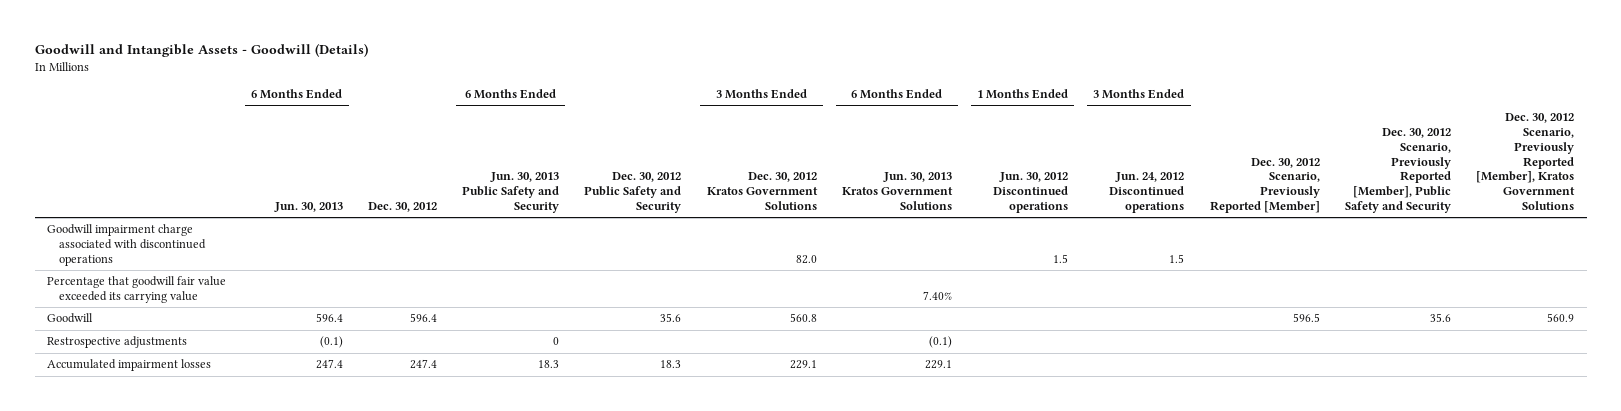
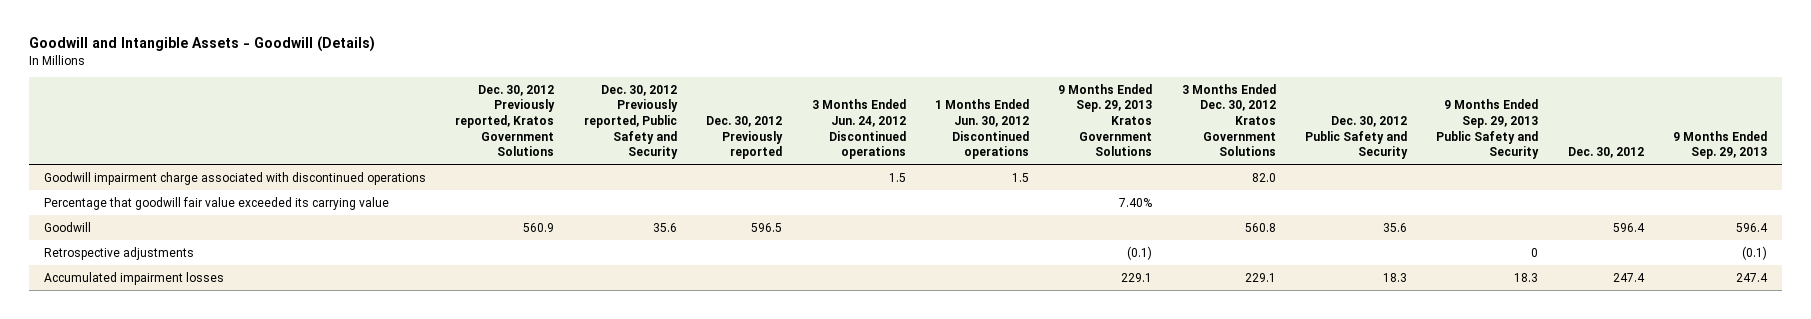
- | 6 Months Ended Jun. 30, 2013 | Dec. 30, 2012 | 6 Months Ended Jun. 30, 2013 Public Safety and Security | Dec. 30, 2012 Public Safety and Security | 3 Months Ended Dec. 30, 2012 Kratos Government Solutions | 6 Months Ended Jun. 30, 2013 Kratos Government Solutions | 1 Months Ended Jun. 30, 2012 Discontinued operations | 3 Months Ended Jun. 24, 2012 Discontinued operations | Dec. 30, 2012 Scenario, Previously Reported [Member] | Dec. 30, 2012 Scenario, Previously Reported [Member], Public Safety and Security | Dec. 30, 2012 Scenario, Previously Reported [Member], Kratos Government Solutions
+ | Dec. 30, 2012 Previously reported, Kratos Government Solutions | Dec. 30, 2012 Previously reported, Public Safety and Security | Dec. 30, 2012 Previously reported | 3 Months Ended Jun. 24, 2012 Discontinued operations | 1 Months Ended Jun. 30, 2012 Discontinued operations | 9 Months Ended Sep. 29, 2013 Kratos Government Solutions | 3 Months Ended Dec. 30, 2012 Kratos Government Solutions | Dec. 30, 2012 Public Safety and Security | 9 Months Ended Sep. 29, 2013 Public Safety and Security | Dec. 30, 2012 | 9 Months Ended Sep. 29, 2013
- Restrospective adjustments | (0.1) | | 0 | | | (0.1) | | | | |
+ Retrospective adjustments | | | | | | (0.1) | | | 0 | | (0.1)

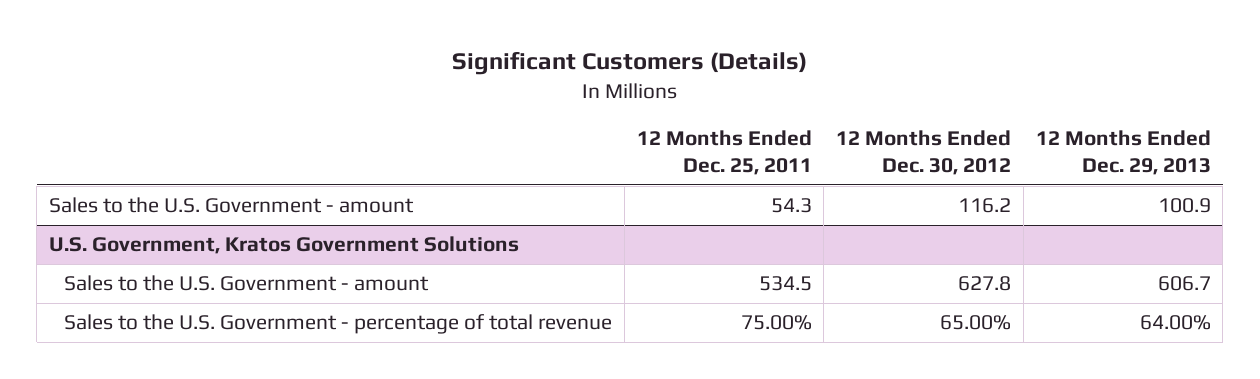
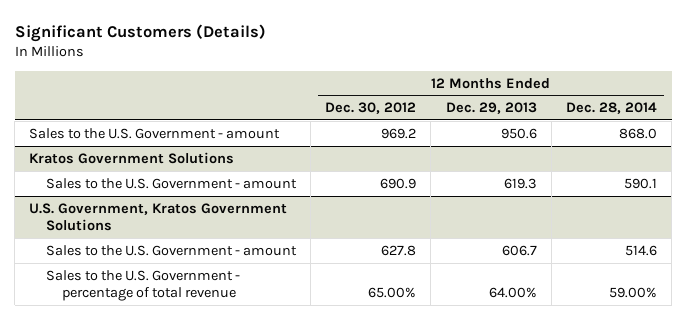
- | 12 Months Ended Dec. 25, 2011 | 12 Months Ended Dec. 30, 2012 | 12 Months Ended Dec. 29, 2013
+ | 12 Months Ended Dec. 30, 2012 | 12 Months Ended Dec. 29, 2013 | 12 Months Ended Dec. 28, 2014
- Sales to the U.S. Government - amount | 54.3 | 116.2 | 100.9
+ Sales to the U.S. Government - amount | 969.2 | 950.6 | 868.0
+ Kratos Government Solutions
+ Sales to the U.S. Government - amount | 690.9 | 619.3 | 590.1

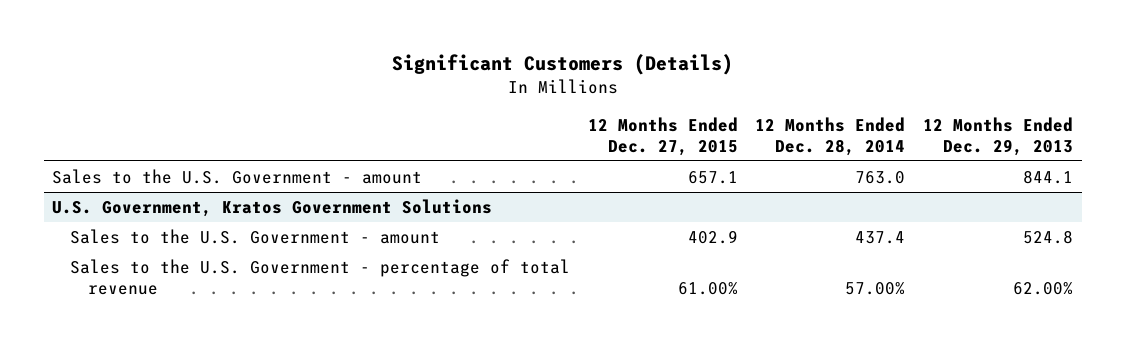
- | 12 Months Ended Dec. 30, 2012 | 12 Months Ended Dec. 29, 2013 | 12 Months Ended Dec. 28, 2014
+ | 12 Months Ended Dec. 27, 2015 | 12 Months Ended Dec. 28, 2014 | 12 Months Ended Dec. 29, 2013
- Sales to the U.S. Government - amount | 969.2 | 950.6 | 868.0
- Kratos Government Solutions
- Sales to the U.S. Government - amount | 690.9 | 619.3 | 590.1
+ Sales to the U.S. Government - amount | 657.1 | 763.0 | 844.1
@ U.S. Government, Kratos Government Solutions
- Sales to the U.S. Government - amount | 627.8 | 606.7 | 514.6
- Sales to the U.S. Government - percentage of total revenue | 65.00% | 64.00% | 59.00%
+ Sales to the U.S. Government - amount | 402.9 | 437.4 | 524.8
+ Sales to the U.S. Government - percentage of total revenue | 61.00% | 57.00% | 62.00%

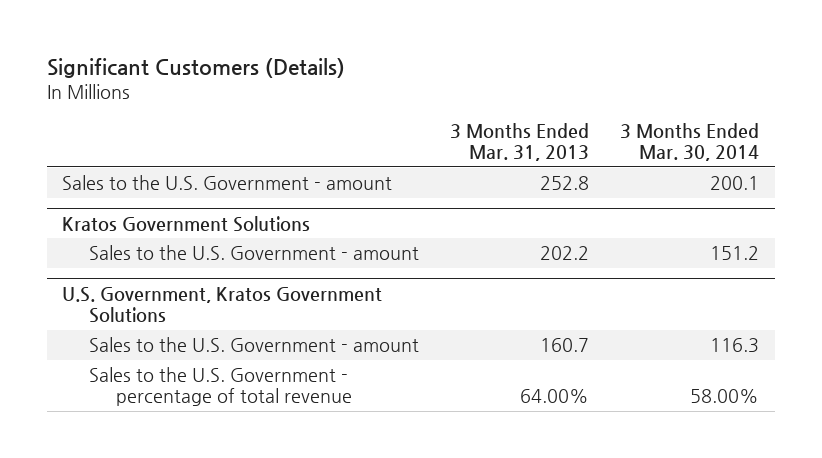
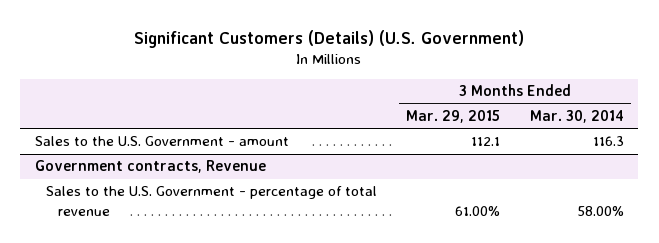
- Significant Customers (Details)
+ Significant Customers (Details) (U.S. Government)
- | 3 Months Ended Mar. 31, 2013 | 3 Months Ended Mar. 30, 2014
+ | 3 Months Ended Mar. 29, 2015 | 3 Months Ended Mar. 30, 2014
- Sales to the U.S. Government - amount | 252.8 | 200.1
- Kratos Government Solutions
- Sales to the U.S. Government - amount | 202.2 | 151.2
- U.S. Government, Kratos Government Solutions
+ Government contracts, Revenue

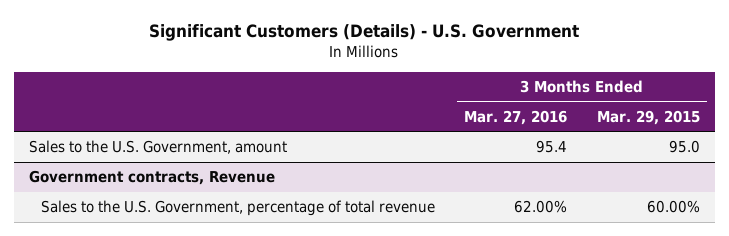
- Significant Customers (Details) (U.S. Government)
+ Significant Customers (Details) - U.S. Government
- | 3 Months Ended Mar. 29, 2015 | 3 Months Ended Mar. 30, 2014
+ | 3 Months Ended Mar. 27, 2016 | 3 Months Ended Mar. 29, 2015
- Sales to the U.S. Government - amount | 112.1 | 116.3
+ Sales to the U.S. Government, amount | 95.4 | 95.0
@ Government contracts, Revenue
- Sales to the U.S. Government - percentage of total revenue | 61.00% | 58.00%
+ Sales to the U.S. Government, percentage of total revenue | 62.00% | 60.00%

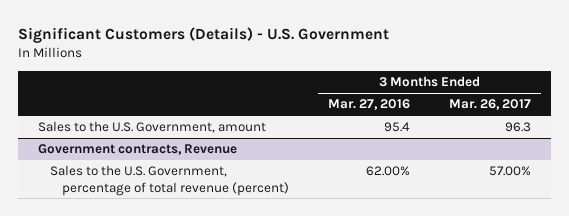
- | 3 Months Ended Mar. 27, 2016 | 3 Months Ended Mar. 29, 2015
+ | 3 Months Ended Mar. 27, 2016 | 3 Months Ended Mar. 26, 2017
@ Government contracts, Revenue
- Sales to the U.S. Government, percentage of total revenue | 62.00% | 60.00%
+ Sales to the U.S. Government, percentage of total revenue (percent) | 62.00% | 57.00%

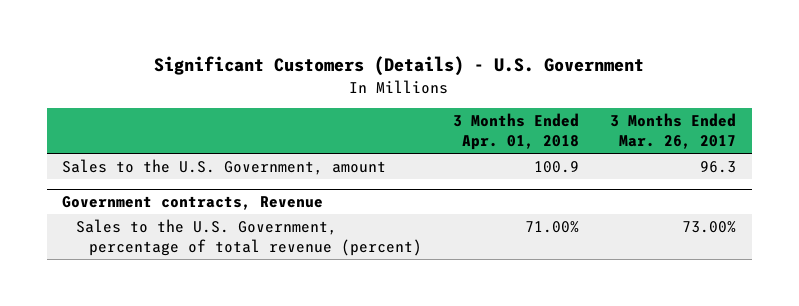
- | 3 Months Ended Mar. 27, 2016 | 3 Months Ended Mar. 26, 2017
+ | 3 Months Ended Apr. 01, 2018 | 3 Months Ended Mar. 26, 2017
@ Government contracts, Revenue
- Sales to the U.S. Government, percentage of total revenue (percent) | 62.00% | 57.00%
+ Sales to the U.S. Government, percentage of total revenue (percent) | 71.00% | 73.00%

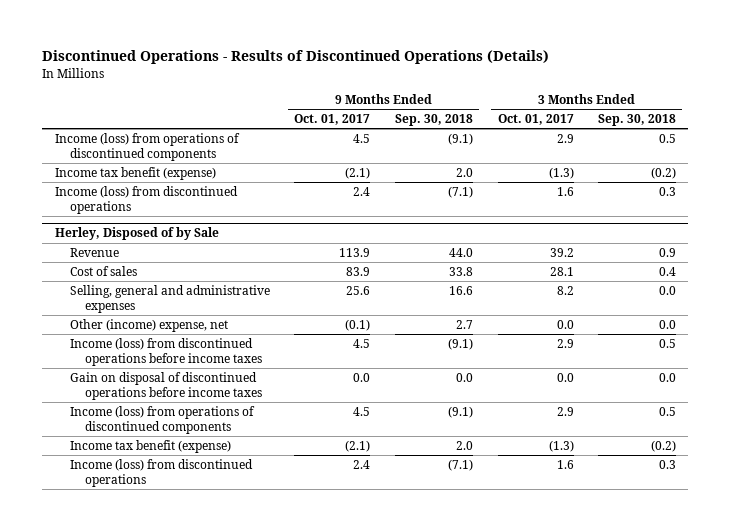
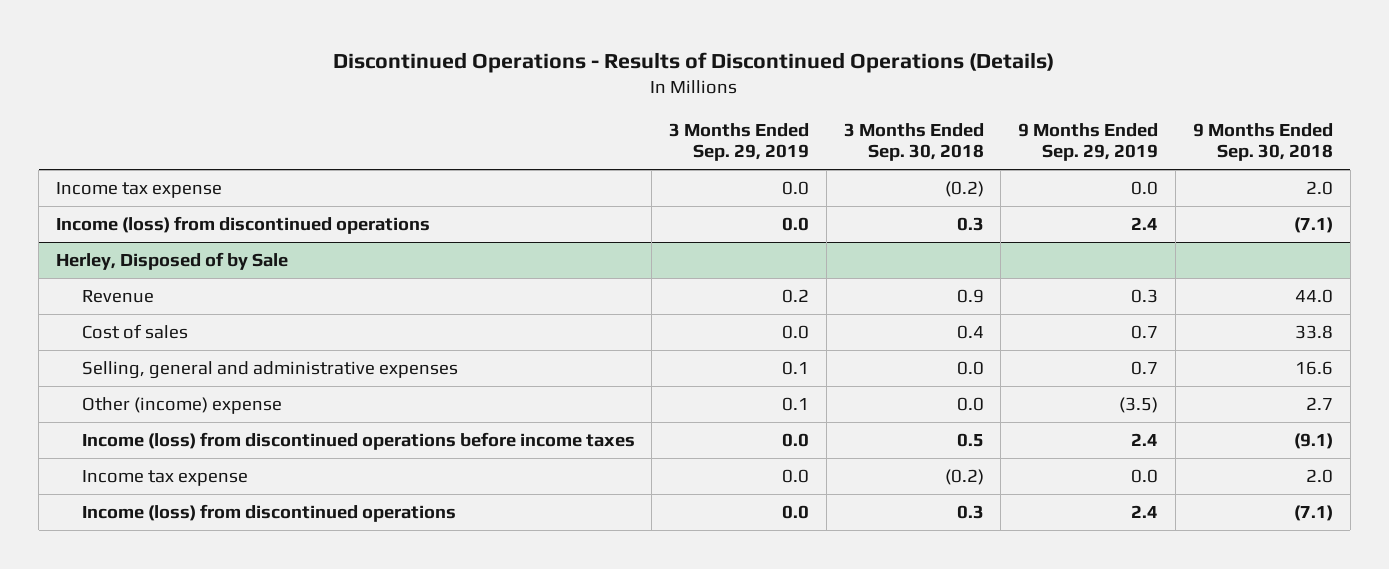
- | 9 Months Ended Oct. 01, 2017 | 9 Months Ended Sep. 30, 2018 | 3 Months Ended Oct. 01, 2017 | 3 Months Ended Sep. 30, 2018
+ | 3 Months Ended Sep. 29, 2019 | 3 Months Ended Sep. 30, 2018 | 9 Months Ended Sep. 29, 2019 | 9 Months Ended Sep. 30, 2018
- Income (loss) from operations of discontinued components | 4.5 | (9.1) | 2.9 | 0.5
- Income tax benefit (expense) | (2.1) | 2.0 | (1.3) | (0.2)
+ Income tax expense | 0.0 | (0.2) | 0.0 | 2.0
@ Herley, Disposed of by Sale
- Other (income) expense, net | (0.1) | 2.7 | 0.0 | 0.0
+ Other (income) expense | 0.1 | 0.0 | (3.5) | 2.7
- Gain on disposal of discontinued operations before income taxes | 0.0 | 0.0 | 0.0 | 0.0
- Income (loss) from operations of discontinued components | 4.5 | (9.1) | 2.9 | 0.5
- Income tax benefit (expense) | (2.1) | 2.0 | (1.3) | (0.2)
+ Income tax expense | 0.0 | (0.2) | 0.0 | 2.0

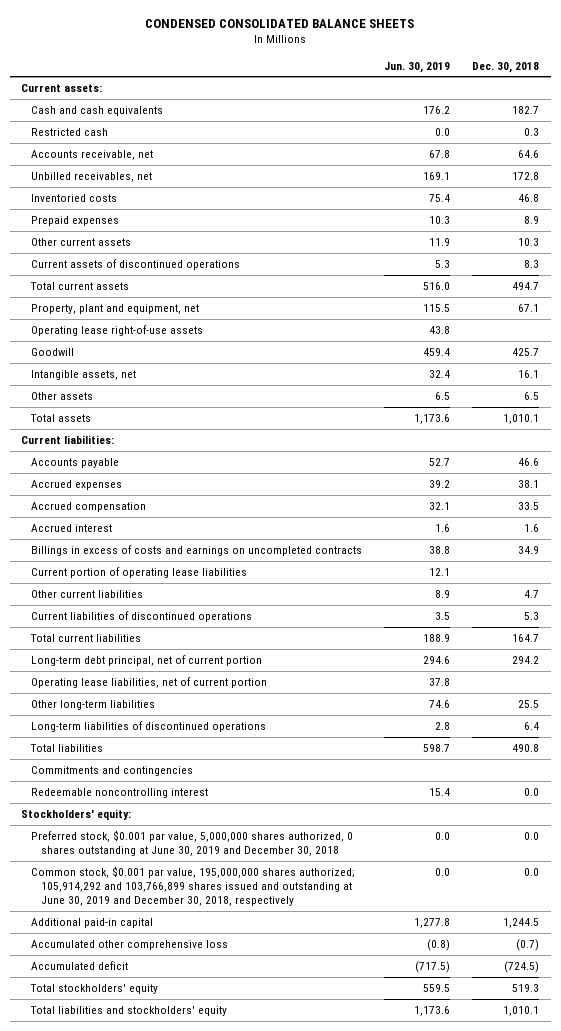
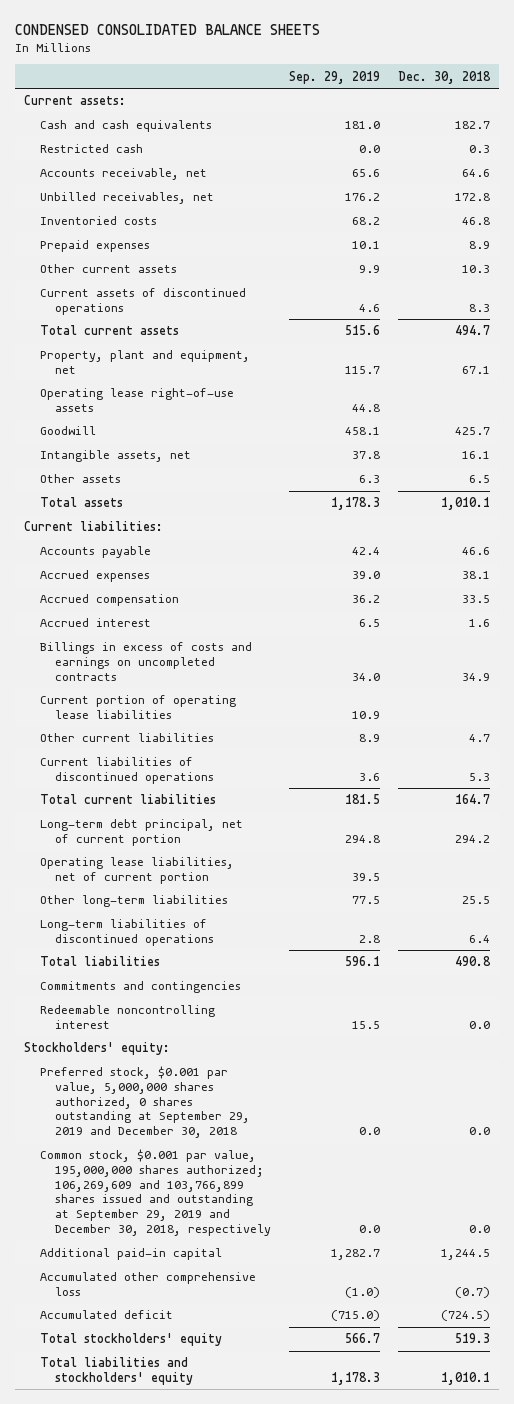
- | Jun. 30, 2019 | Dec. 30, 2018
+ | Sep. 29, 2019 | Dec. 30, 2018
- Preferred stock, $0.001 par value, 5,000,000 shares authorized, 0 shares outstanding at June 30, 2019 and December 30, 2018 | 0.0 | 0.0
- Common stock, $0.001 par value, 195,000,000 shares authorized; 105,914,292 and 103,766,899 shares issued and outstanding at June 30, 2019 and December 30, 2018, respectively | 0.0 | 0.0
+ Preferred stock, $0.001 par value, 5,000,000 shares authorized, 0 shares outstanding at September 29, 2019 and December 30, 2018 | 0.0 | 0.0
+ Common stock, $0.001 par value, 195,000,000 shares authorized; 106,269,609 and 103,766,899 shares issued and outstanding at September 29, 2019 and December 30, 2018, respectively | 0.0 | 0.0

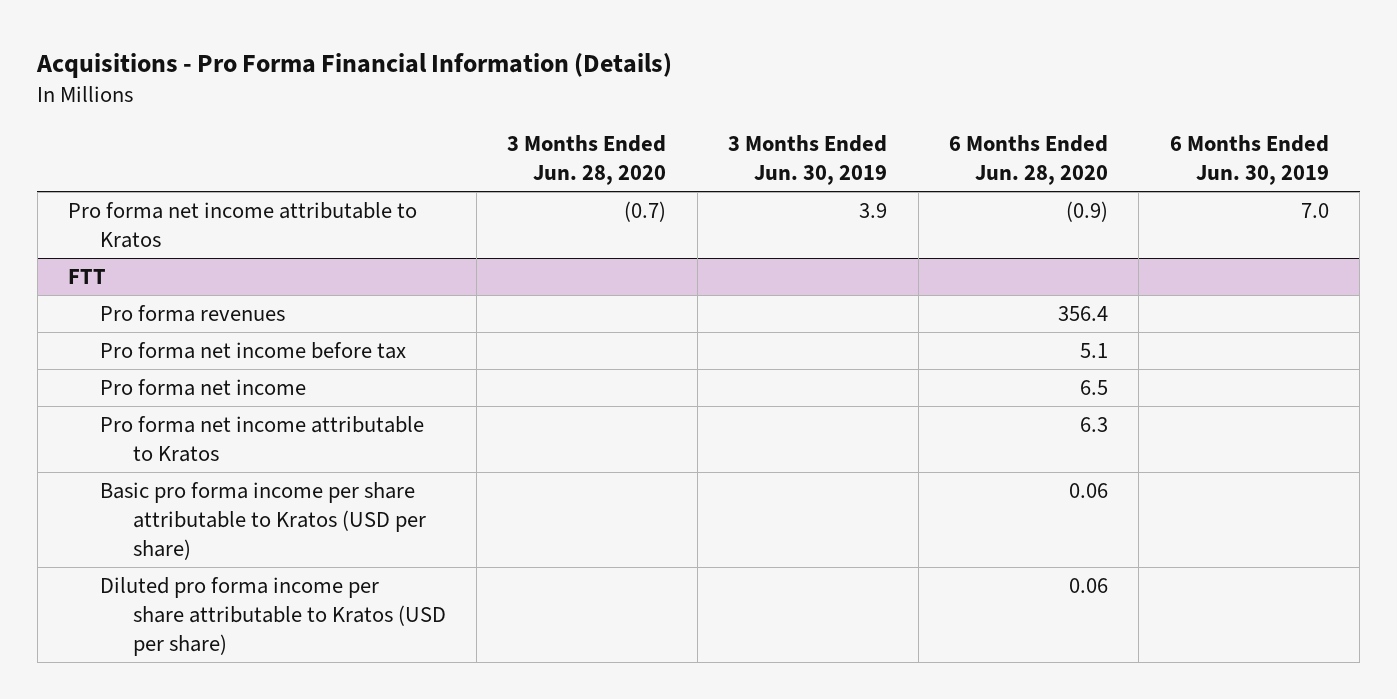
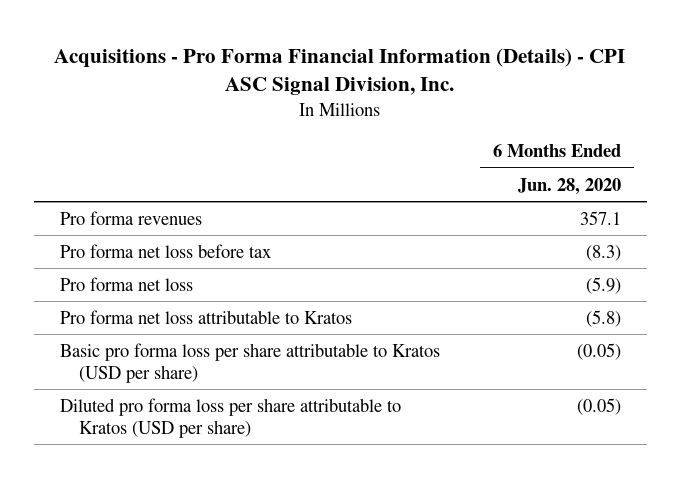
- Acquisitions - Pro Forma Financial Information (Details)
+ Acquisitions - Pro Forma Financial Information (Details) - CPI ASC Signal Division, Inc.
- | 3 Months Ended Jun. 28, 2020 | 3 Months Ended Jun. 30, 2019 | 6 Months Ended Jun. 28, 2020 | 6 Months Ended Jun. 30, 2019
+ | 6 Months Ended Jun. 28, 2020
- Pro forma net income attributable to Kratos | (0.7) | 3.9 | (0.9) | 7.0
- FTT
- Pro forma revenues | | | 356.4 |
- Pro forma net income before tax | | | 5.1 |
- Pro forma net income | | | 6.5 |
- Pro forma net income attributable to Kratos | | | 6.3 |
- Basic pro forma income per share attributable to Kratos (USD per share) | | | 0.06 |
- Diluted pro forma income per share attributable to Kratos (USD per share) | | | 0.06 |
+ Pro forma revenues | 357.1
+ Pro forma net loss before tax | (8.3)
+ Pro forma net loss | (5.9)
+ Pro forma net loss attributable to Kratos | (5.8)
+ Basic pro forma loss per share attributable to Kratos (USD per share) | (0.05)
+ Diluted pro forma loss per share attributable to Kratos (USD per share) | (0.05)

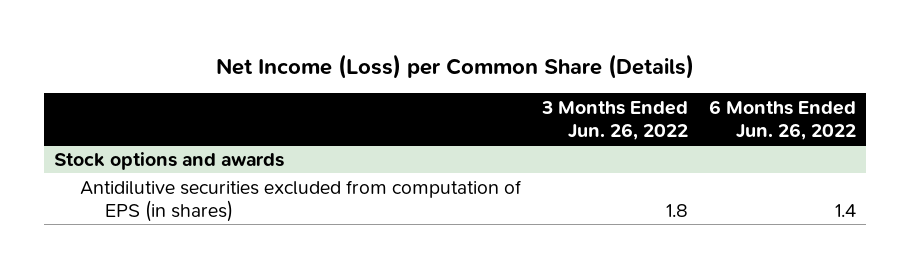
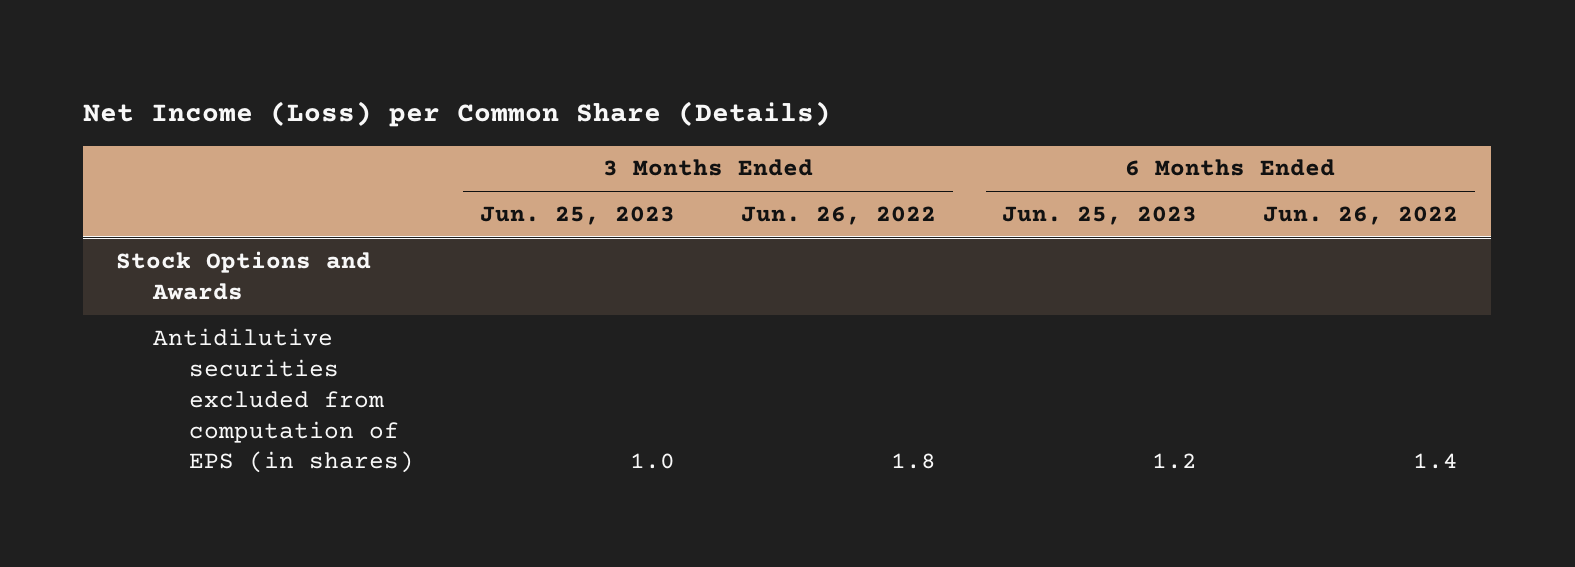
- | 3 Months Ended Jun. 26, 2022 | 6 Months Ended Jun. 26, 2022
+ | 3 Months Ended Jun. 25, 2023 | 3 Months Ended Jun. 26, 2022 | 6 Months Ended Jun. 25, 2023 | 6 Months Ended Jun. 26, 2022
- Stock options and awards
+ Stock Options and Awards

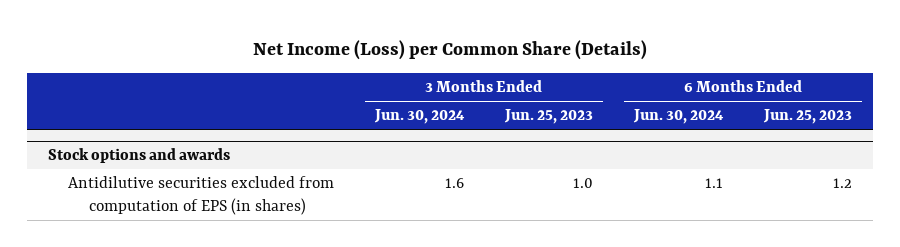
- | 3 Months Ended Jun. 25, 2023 | 3 Months Ended Jun. 26, 2022 | 6 Months Ended Jun. 25, 2023 | 6 Months Ended Jun. 26, 2022
+ | 3 Months Ended Jun. 30, 2024 | 3 Months Ended Jun. 25, 2023 | 6 Months Ended Jun. 30, 2024 | 6 Months Ended Jun. 25, 2023
- Stock Options and Awards
+ Stock options and awards

